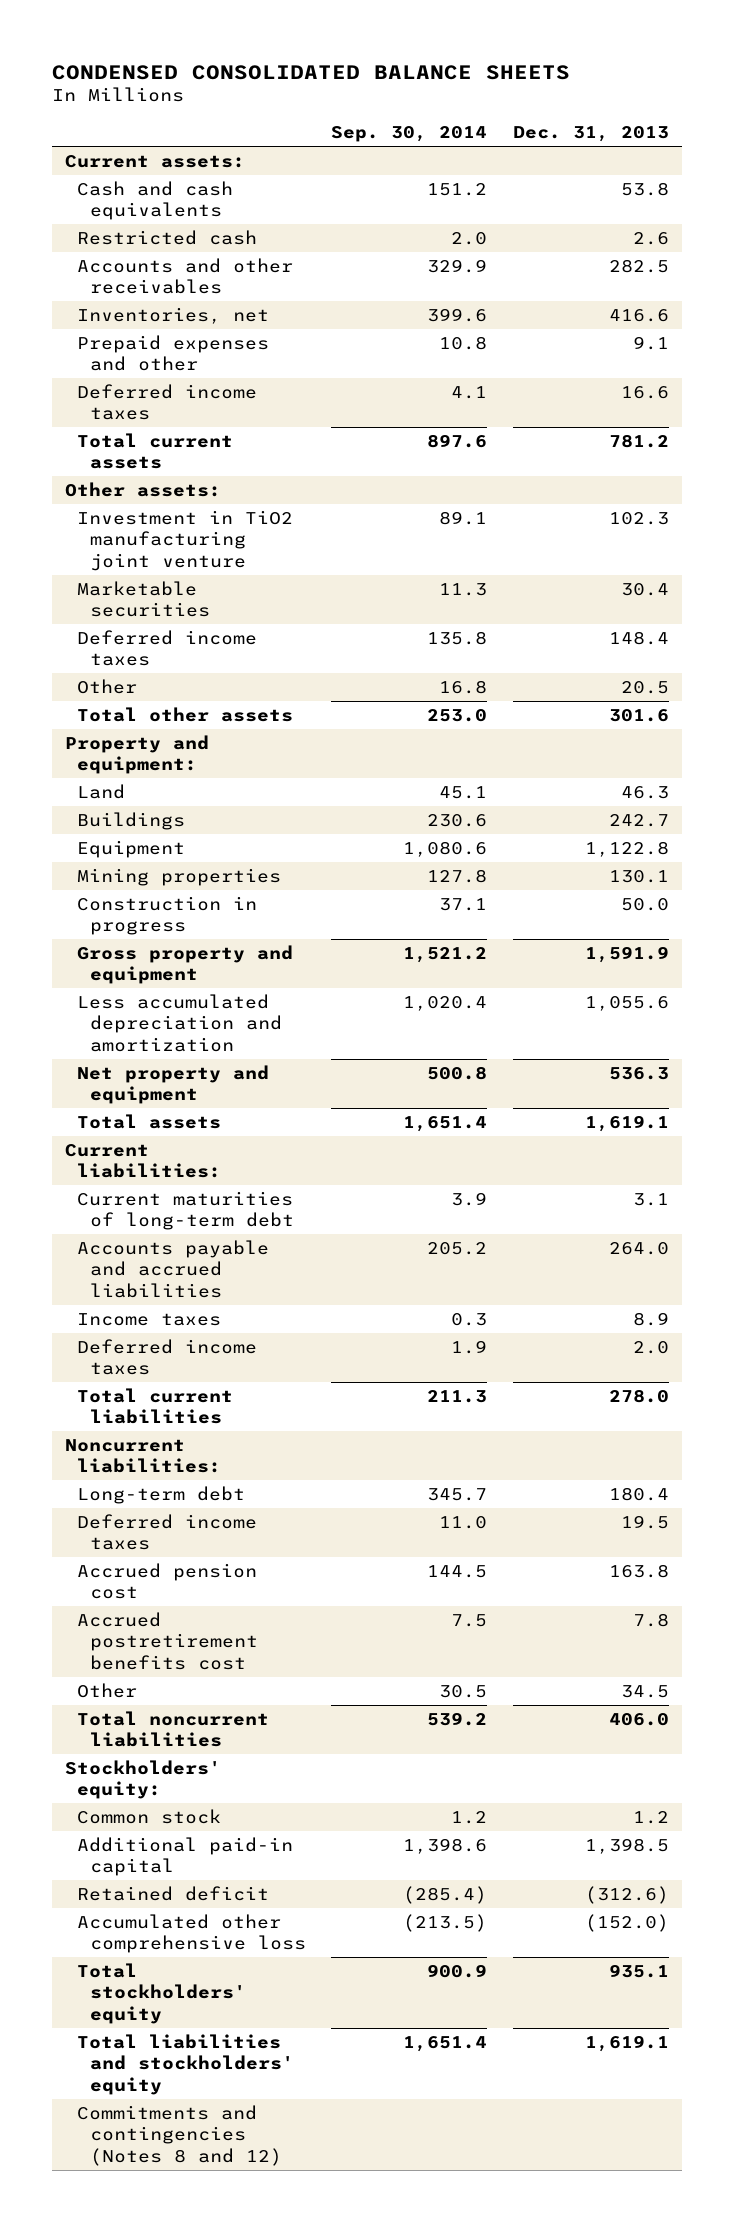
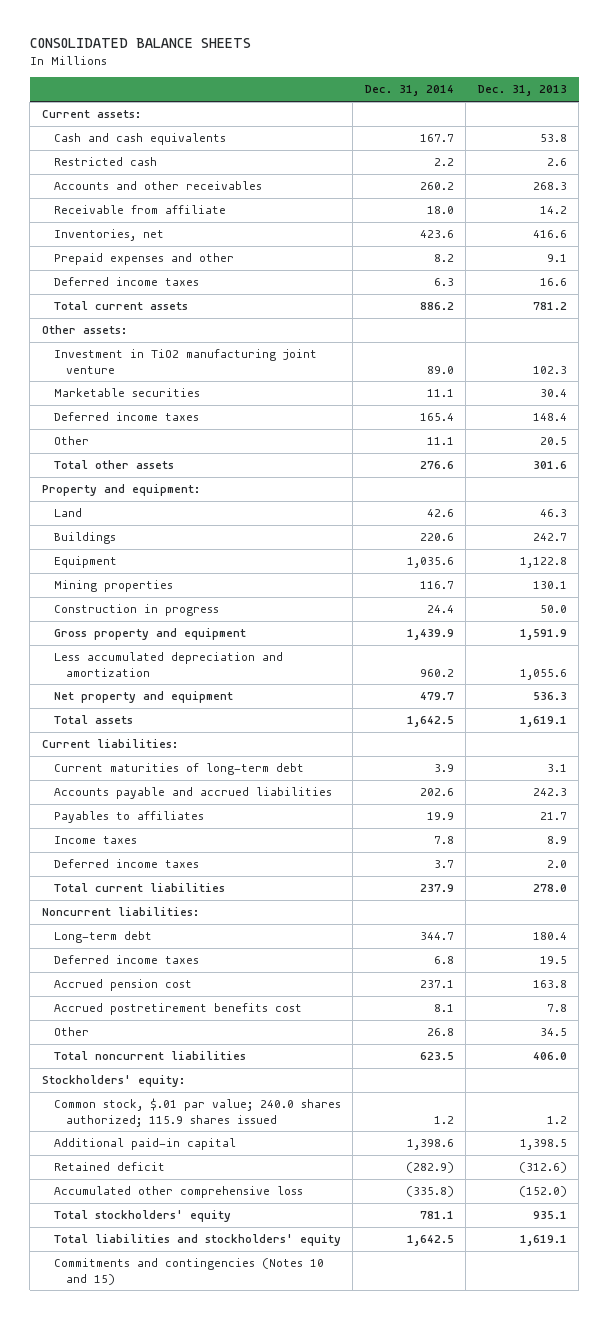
- CONDENSED CONSOLIDATED BALANCE SHEETS
+ CONSOLIDATED BALANCE SHEETS
- | Sep. 30, 2014 | Dec. 31, 2013
+ | Dec. 31, 2014 | Dec. 31, 2013
- Accounts and other receivables | 329.9 | 282.5
+ Accounts and other receivables | 260.2 | 268.3
+ Receivable from affiliate | 18.0 | 14.2
- Accounts payable and accrued liabilities | 205.2 | 264.0
+ Accounts payable and accrued liabilities | 202.6 | 242.3
+ Payables to affiliates | 19.9 | 21.7
- Common stock | 1.2 | 1.2
+ Common stock, $.01 par value; 240.0 shares authorized; 115.9 shares issued | 1.2 | 1.2
- Commitments and contingencies (Notes 8 and 12)
+ Commitments and contingencies (Notes 10 and 15)

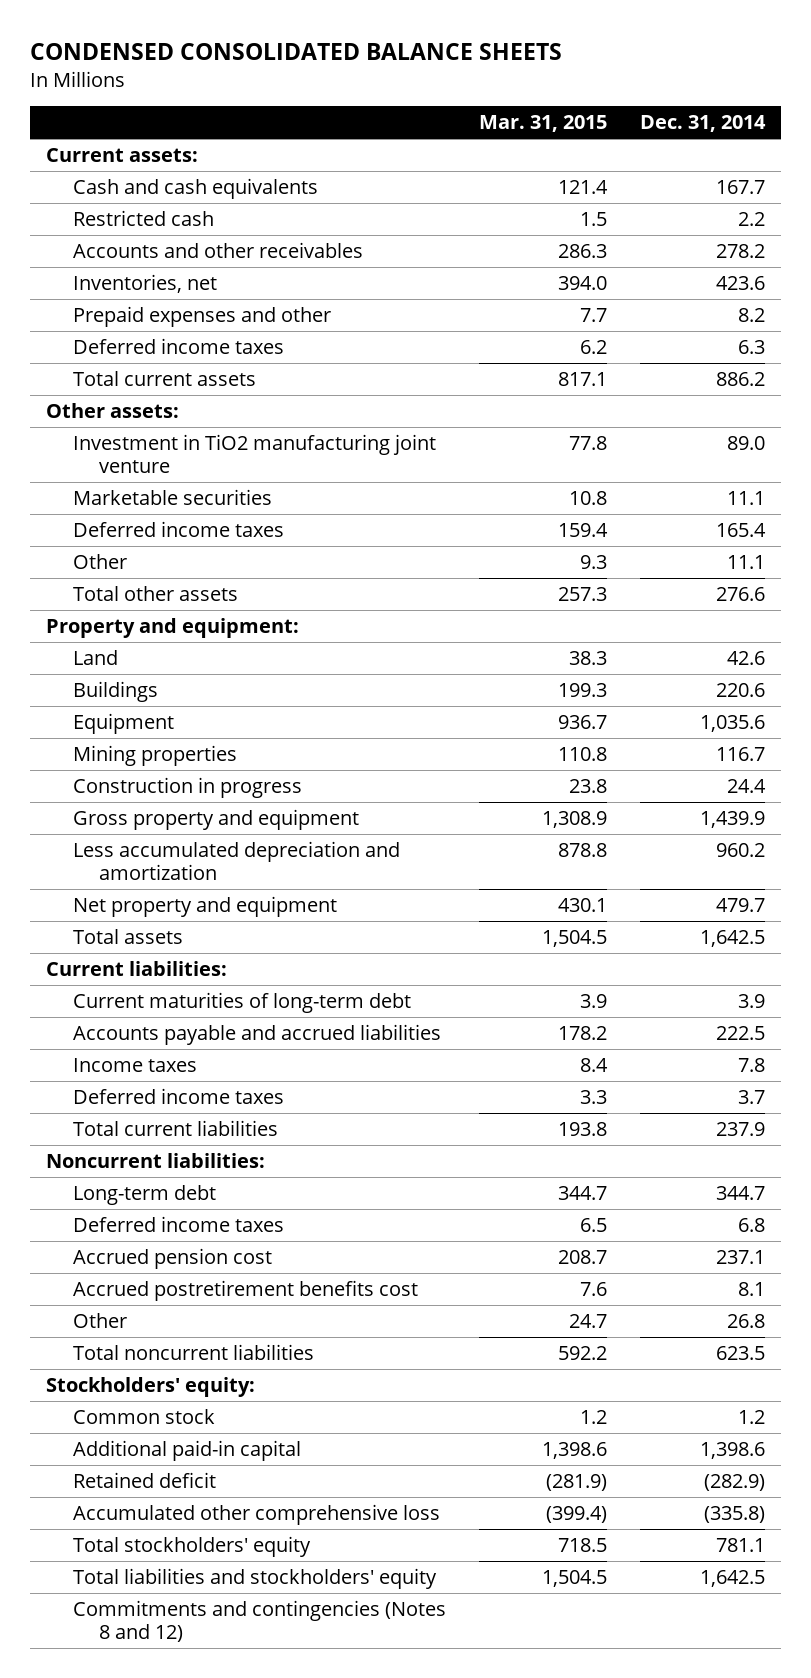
- CONSOLIDATED BALANCE SHEETS
+ CONDENSED CONSOLIDATED BALANCE SHEETS
- | Dec. 31, 2014 | Dec. 31, 2013
+ | Mar. 31, 2015 | Dec. 31, 2014
- Accounts and other receivables | 260.2 | 268.3
- Receivable from affiliate | 18.0 | 14.2
+ Accounts and other receivables | 286.3 | 278.2
- Accounts payable and accrued liabilities | 202.6 | 242.3
- Payables to affiliates | 19.9 | 21.7
+ Accounts payable and accrued liabilities | 178.2 | 222.5
- Common stock, $.01 par value; 240.0 shares authorized; 115.9 shares issued | 1.2 | 1.2
+ Common stock | 1.2 | 1.2
- Commitments and contingencies (Notes 10 and 15)
+ Commitments and contingencies (Notes 8 and 12)

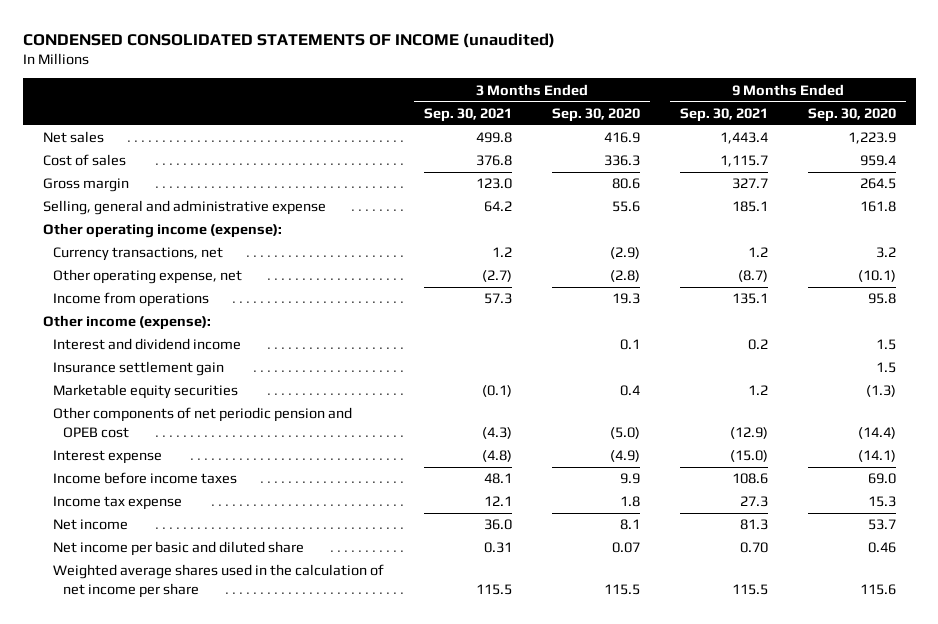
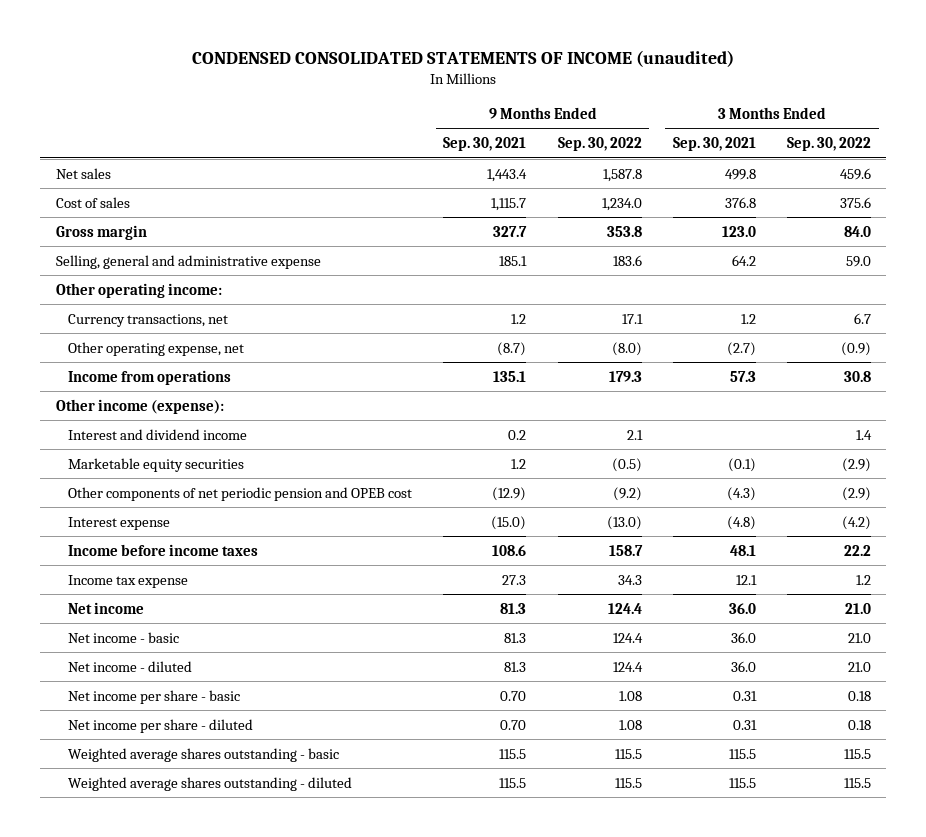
- | 3 Months Ended Sep. 30, 2021 | 3 Months Ended Sep. 30, 2020 | 9 Months Ended Sep. 30, 2021 | 9 Months Ended Sep. 30, 2020
+ | 9 Months Ended Sep. 30, 2021 | 9 Months Ended Sep. 30, 2022 | 3 Months Ended Sep. 30, 2021 | 3 Months Ended Sep. 30, 2022
- Other operating income (expense):
+ Other operating income:
- Insurance settlement gain | | | | 1.5
- Net income per basic and diluted share | 0.31 | 0.07 | 0.70 | 0.46
- Weighted average shares used in the calculation of net income per share | 115.5 | 115.5 | 115.5 | 115.6
+ Net income - basic | 81.3 | 124.4 | 36.0 | 21.0
+ Net income - diluted | 81.3 | 124.4 | 36.0 | 21.0
+ Net income per share - basic | 0.70 | 1.08 | 0.31 | 0.18
+ Net income per share - diluted | 0.70 | 1.08 | 0.31 | 0.18
+ Weighted average shares outstanding - basic | 115.5 | 115.5 | 115.5 | 115.5
+ Weighted average shares outstanding - diluted | 115.5 | 115.5 | 115.5 | 115.5

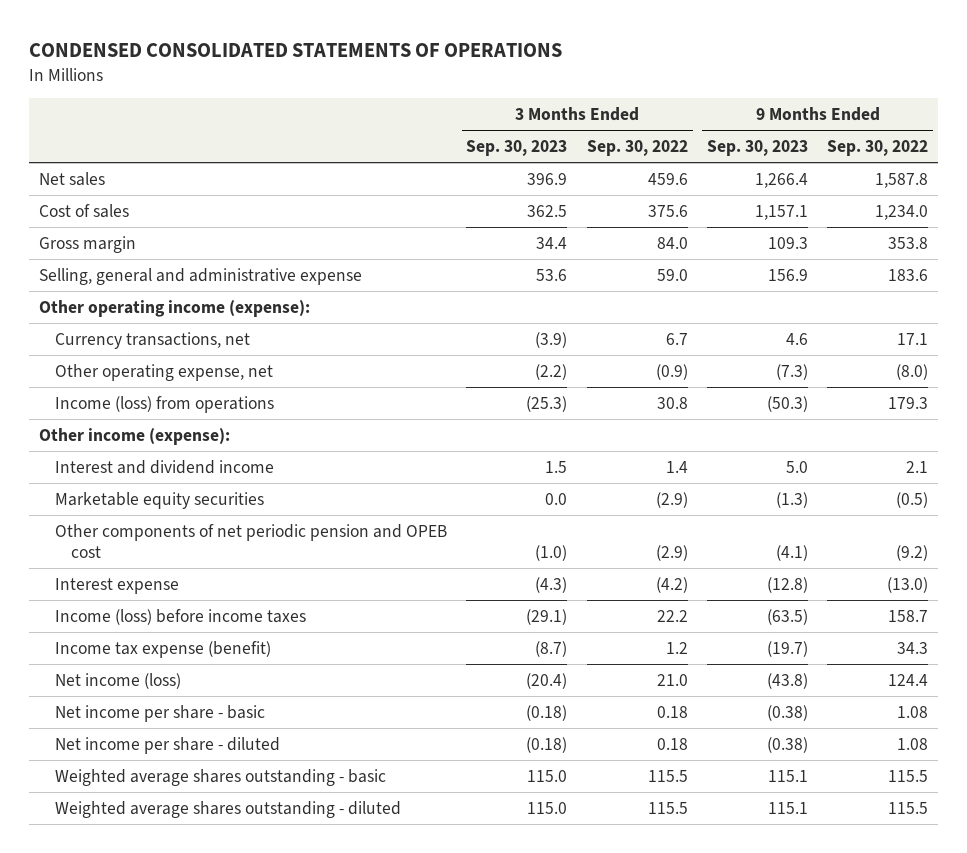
- CONDENSED CONSOLIDATED STATEMENTS OF INCOME (unaudited)
+ CONDENSED CONSOLIDATED STATEMENTS OF OPERATIONS
- | 9 Months Ended Sep. 30, 2021 | 9 Months Ended Sep. 30, 2022 | 3 Months Ended Sep. 30, 2021 | 3 Months Ended Sep. 30, 2022
+ | 3 Months Ended Sep. 30, 2023 | 3 Months Ended Sep. 30, 2022 | 9 Months Ended Sep. 30, 2023 | 9 Months Ended Sep. 30, 2022
- Other operating income:
+ Other operating income (expense):
- Income from operations | 135.1 | 179.3 | 57.3 | 30.8
+ Income (loss) from operations | (25.3) | 30.8 | (50.3) | 179.3
- Income before income taxes | 108.6 | 158.7 | 48.1 | 22.2
- Income tax expense | 27.3 | 34.3 | 12.1 | 1.2
- Net income | 81.3 | 124.4 | 36.0 | 21.0
- Net income - basic | 81.3 | 124.4 | 36.0 | 21.0
- Net income - diluted | 81.3 | 124.4 | 36.0 | 21.0
+ Income (loss) before income taxes | (29.1) | 22.2 | (63.5) | 158.7
+ Income tax expense (benefit) | (8.7) | 1.2 | (19.7) | 34.3
+ Net income (loss) | (20.4) | 21.0 | (43.8) | 124.4

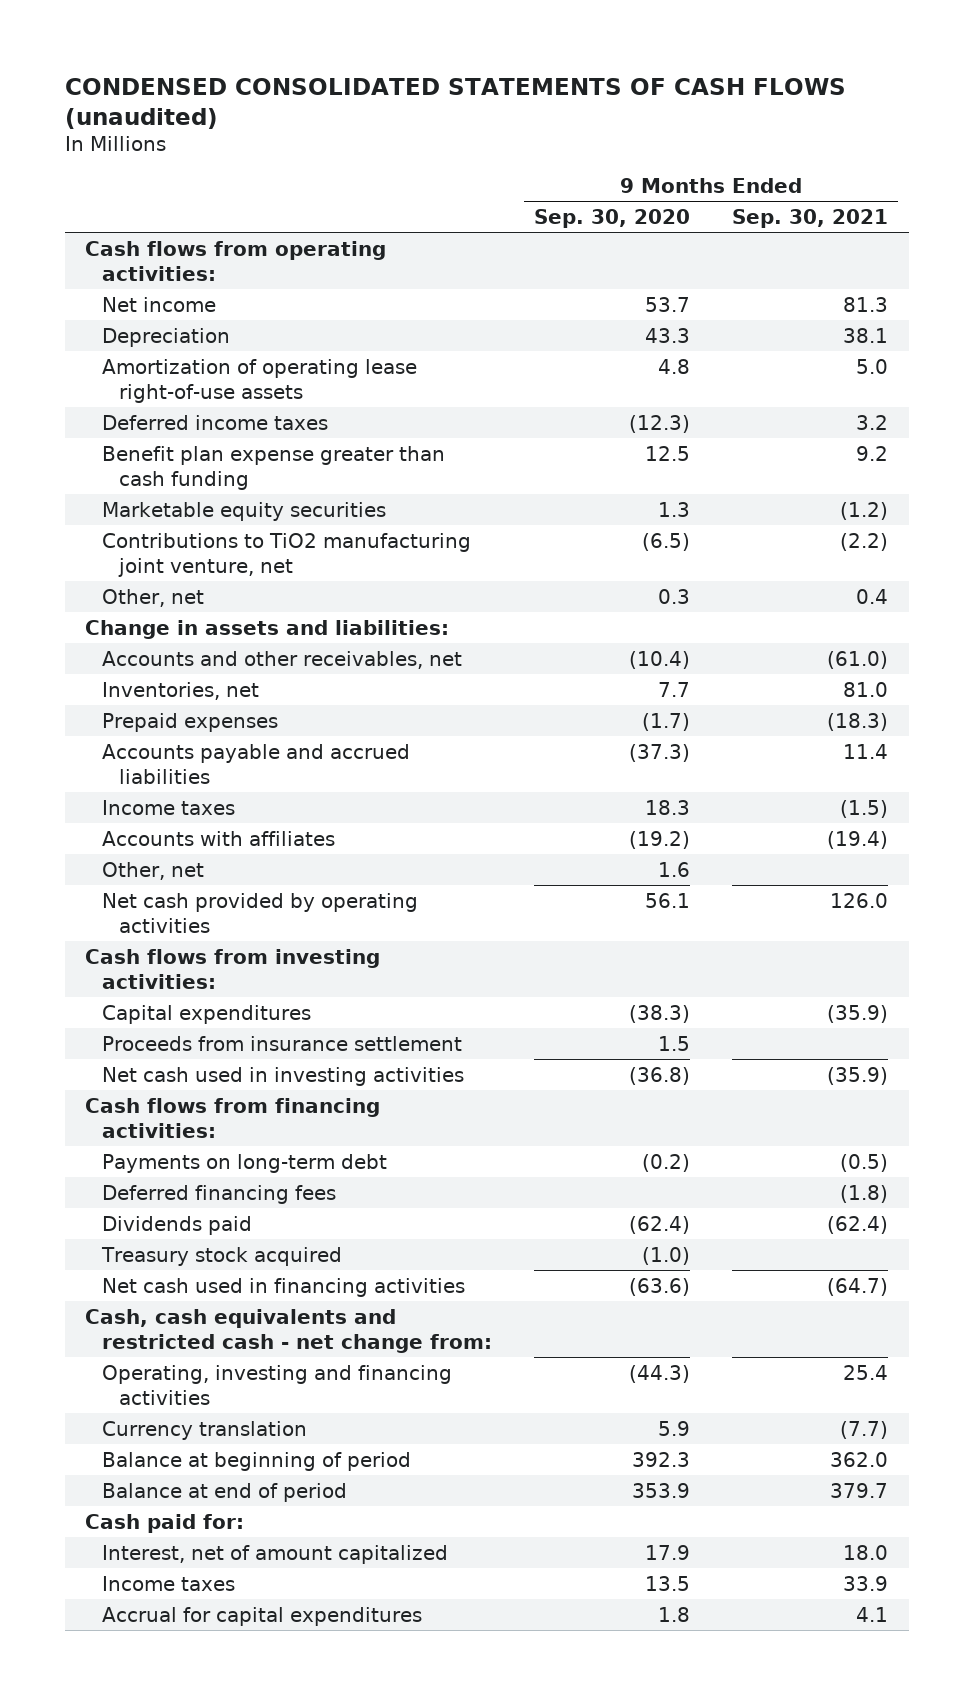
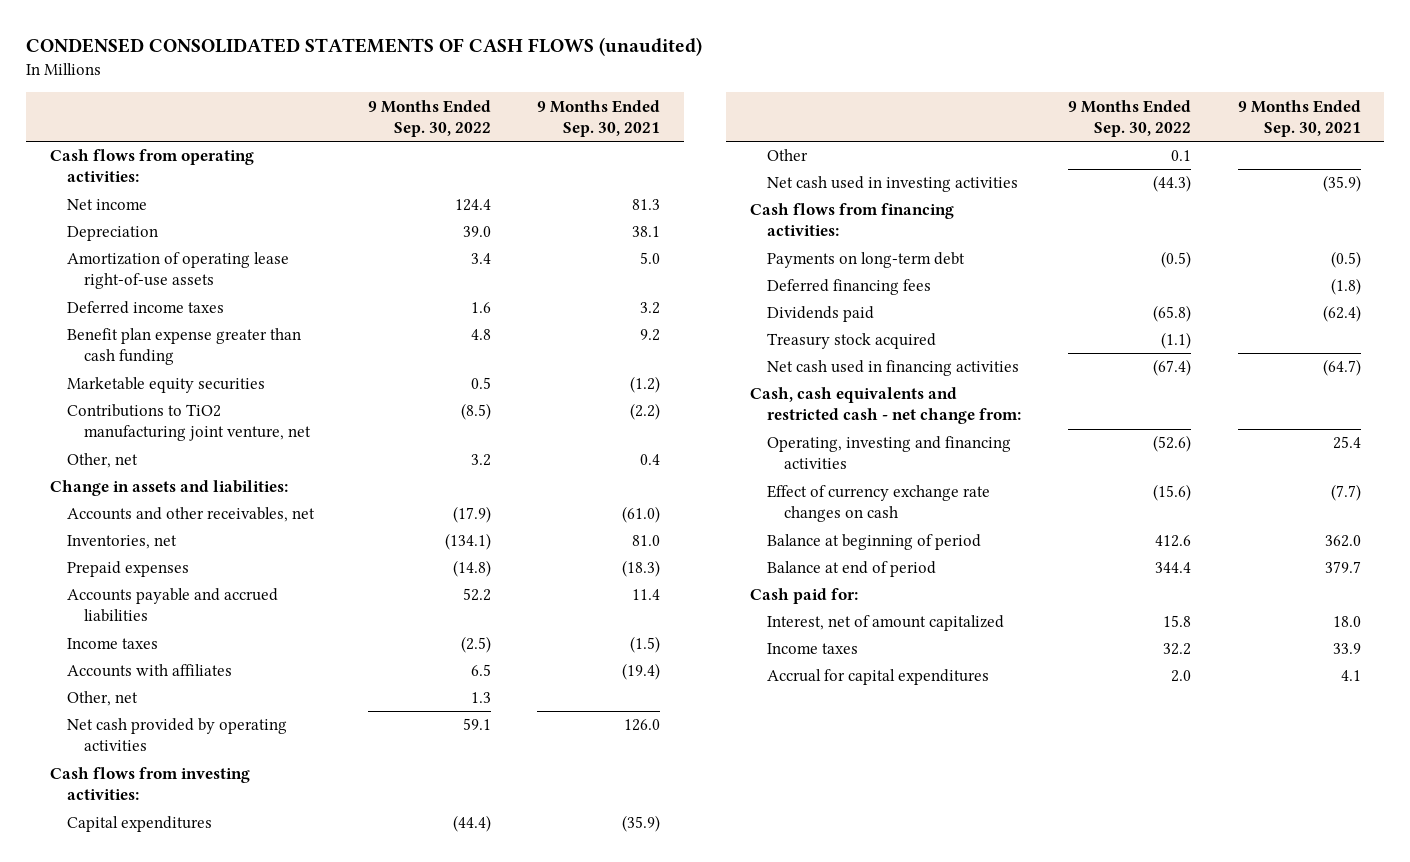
- | 9 Months Ended Sep. 30, 2020 | 9 Months Ended Sep. 30, 2021
+ | 9 Months Ended Sep. 30, 2022 | 9 Months Ended Sep. 30, 2021
- Proceeds from insurance settlement | 1.5 |
+ Other | 0.1 |
- Currency translation | 5.9 | (7.7)
+ Effect of currency exchange rate changes on cash | (15.6) | (7.7)

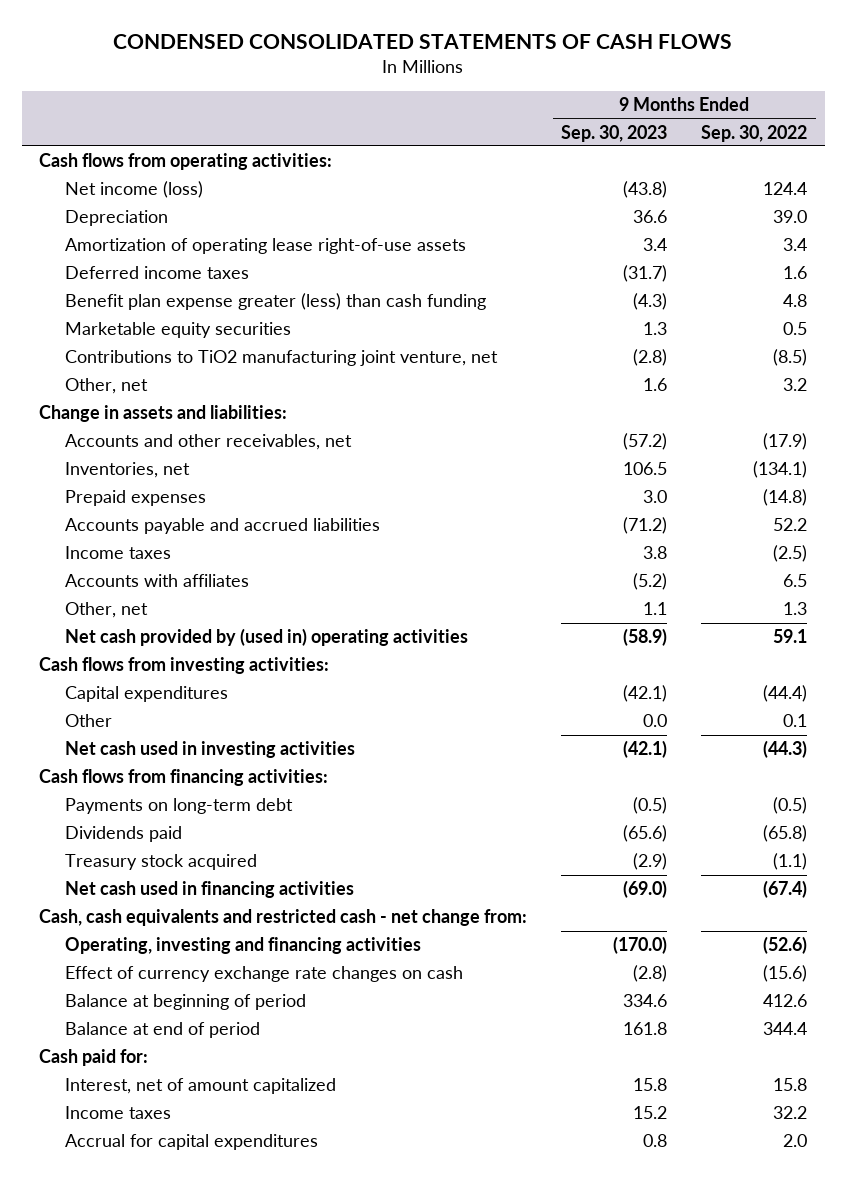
- CONDENSED CONSOLIDATED STATEMENTS OF CASH FLOWS (unaudited)
+ CONDENSED CONSOLIDATED STATEMENTS OF CASH FLOWS
- | 9 Months Ended Sep. 30, 2022 | 9 Months Ended Sep. 30, 2021
+ | 9 Months Ended Sep. 30, 2023 | 9 Months Ended Sep. 30, 2022
- Net income | 124.4 | 81.3
+ Net income (loss) | (43.8) | 124.4
- Benefit plan expense greater than cash funding | 4.8 | 9.2
+ Benefit plan expense greater (less) than cash funding | (4.3) | 4.8
- Net cash provided by operating activities | 59.1 | 126.0
+ Net cash provided by (used in) operating activities | (58.9) | 59.1
- Deferred financing fees | | (1.8)

